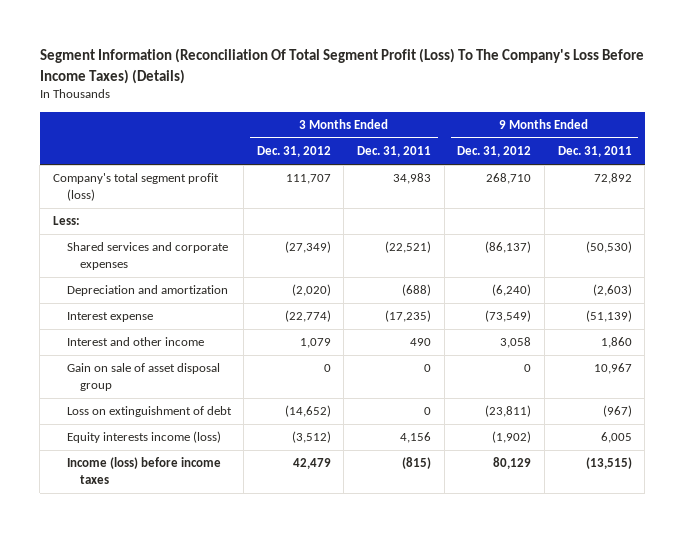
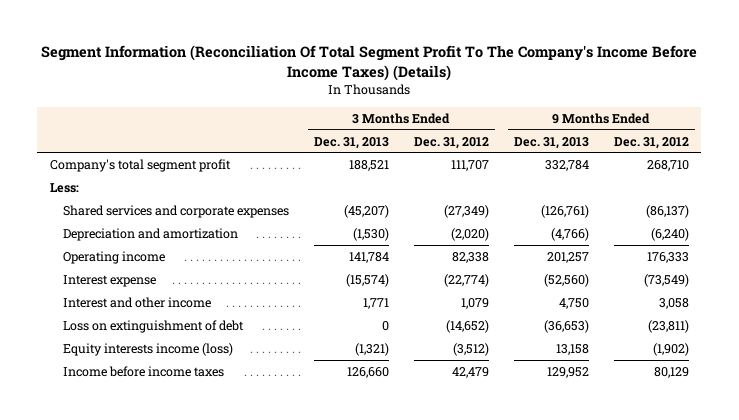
- Segment Information (Reconciliation Of Total Segment Profit (Loss) To The Company's Loss Before Income Taxes) (Details)
+ Segment Information (Reconciliation Of Total Segment Profit To The Company's Income Before Income Taxes) (Details)
- | 3 Months Ended Dec. 31, 2012 | 3 Months Ended Dec. 31, 2011 | 9 Months Ended Dec. 31, 2012 | 9 Months Ended Dec. 31, 2011
+ | 3 Months Ended Dec. 31, 2013 | 3 Months Ended Dec. 31, 2012 | 9 Months Ended Dec. 31, 2013 | 9 Months Ended Dec. 31, 2012
- Company's total segment profit (loss) | 111,707 | 34,983 | 268,710 | 72,892
+ Company's total segment profit | 188,521 | 111,707 | 332,784 | 268,710
+ Operating income | 141,784 | 82,338 | 201,257 | 176,333
- Gain on sale of asset disposal group | 0 | 0 | 0 | 10,967
- Income (loss) before income taxes | 42,479 | (815) | 80,129 | (13,515)
+ Income before income taxes | 126,660 | 42,479 | 129,952 | 80,129

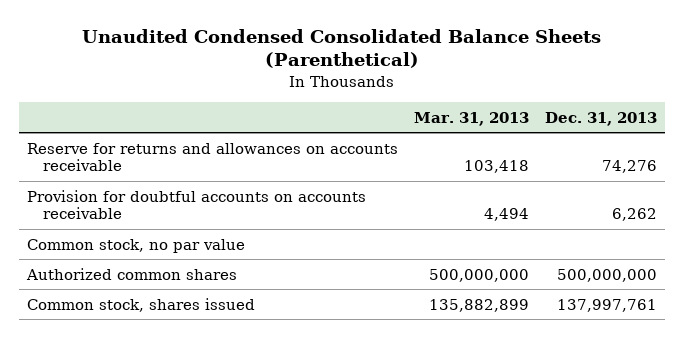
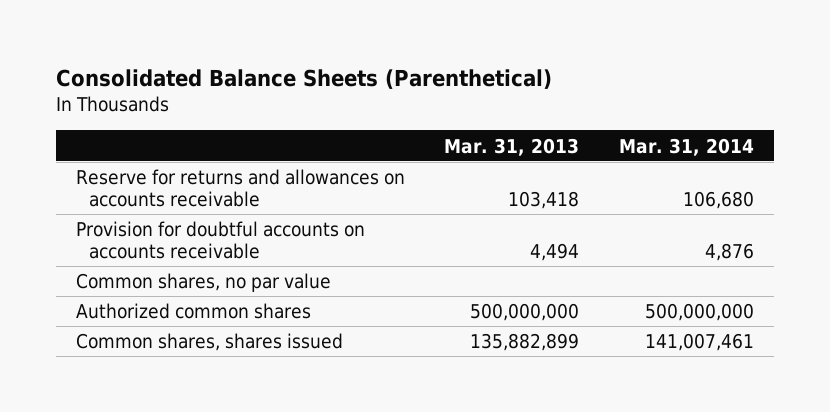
- Unaudited Condensed Consolidated Balance Sheets (Parenthetical)
+ Consolidated Balance Sheets (Parenthetical)
- | Mar. 31, 2013 | Dec. 31, 2013
+ | Mar. 31, 2013 | Mar. 31, 2014
- Common stock, no par value
+ Common shares, no par value
- Common stock, shares issued | 135,882,899 | 137,997,761
+ Common shares, shares issued | 135,882,899 | 141,007,461

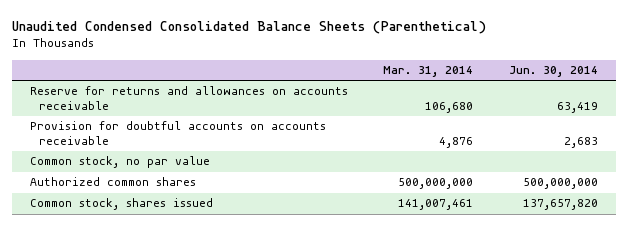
- Consolidated Balance Sheets (Parenthetical)
+ Unaudited Condensed Consolidated Balance Sheets (Parenthetical)
- | Mar. 31, 2013 | Mar. 31, 2014
+ | Mar. 31, 2014 | Jun. 30, 2014
- Common shares, no par value
+ Common stock, no par value
- Common shares, shares issued | 135,882,899 | 141,007,461
+ Common stock, shares issued | 141,007,461 | 137,657,820

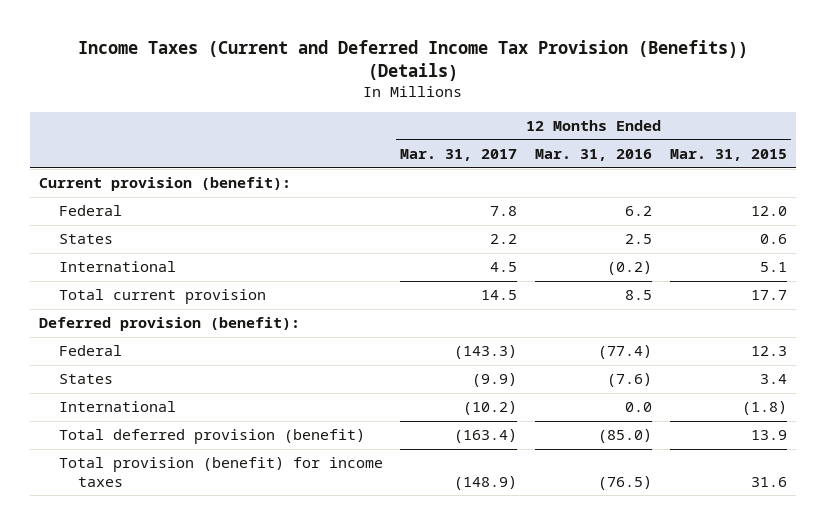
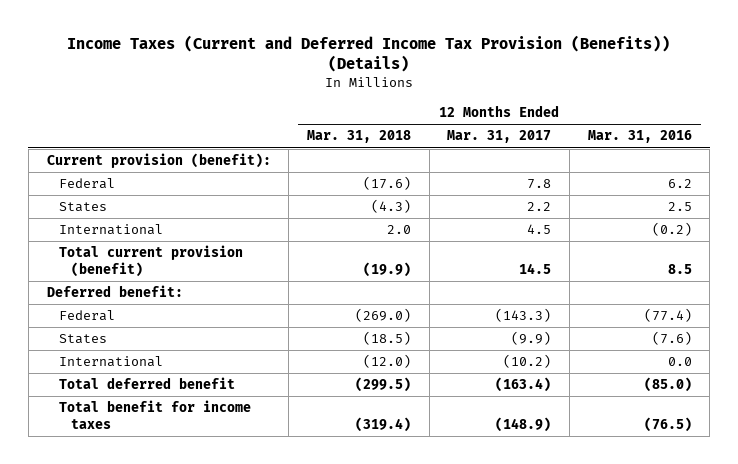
- | 12 Months Ended Mar. 31, 2017 | 12 Months Ended Mar. 31, 2016 | 12 Months Ended Mar. 31, 2015
+ | 12 Months Ended Mar. 31, 2018 | 12 Months Ended Mar. 31, 2017 | 12 Months Ended Mar. 31, 2016
- Total current provision | 14.5 | 8.5 | 17.7
- Deferred provision (benefit):
+ Total current provision (benefit) | (19.9) | 14.5 | 8.5
+ Deferred benefit:
- Total deferred provision (benefit) | (163.4) | (85.0) | 13.9
- Total provision (benefit) for income taxes | (148.9) | (76.5) | 31.6
+ Total deferred benefit | (299.5) | (163.4) | (85.0)
+ Total benefit for income taxes | (319.4) | (148.9) | (76.5)

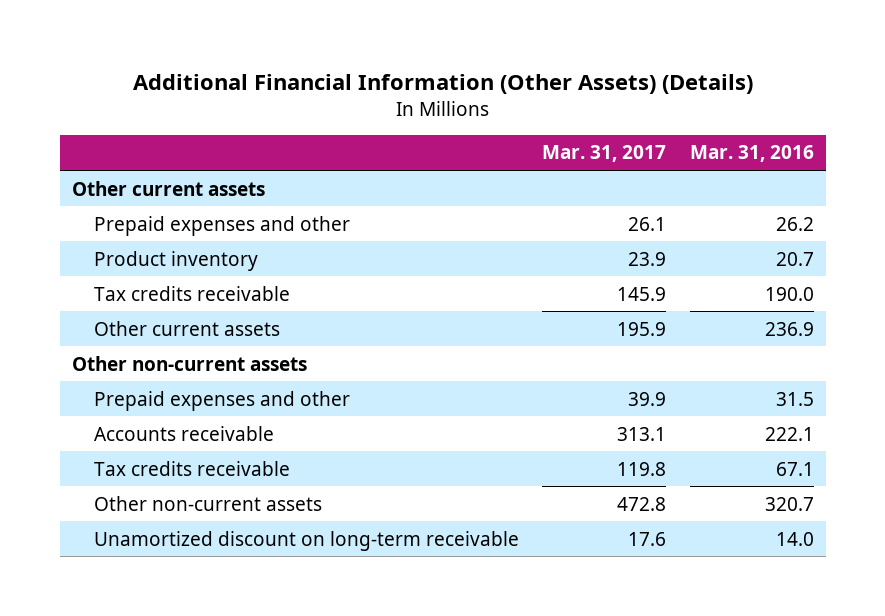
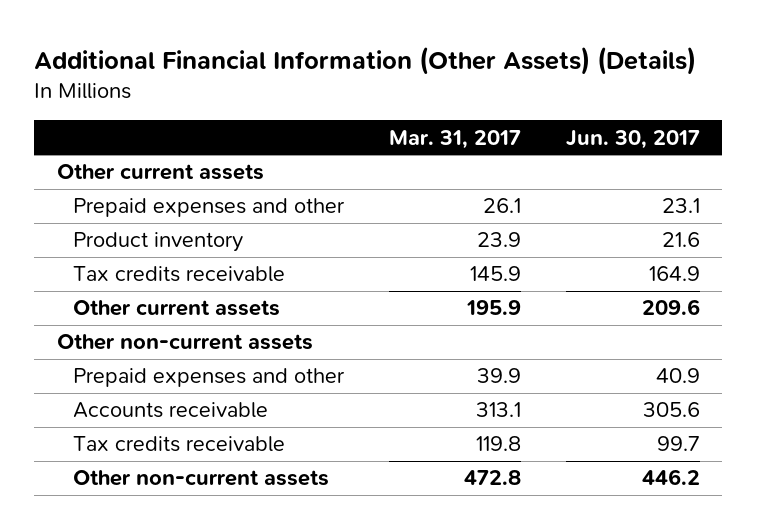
- | Mar. 31, 2017 | Mar. 31, 2016
+ | Mar. 31, 2017 | Jun. 30, 2017
- Unamortized discount on long-term receivable | 17.6 | 14.0

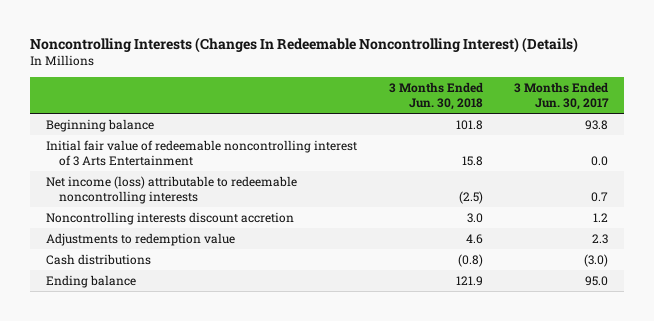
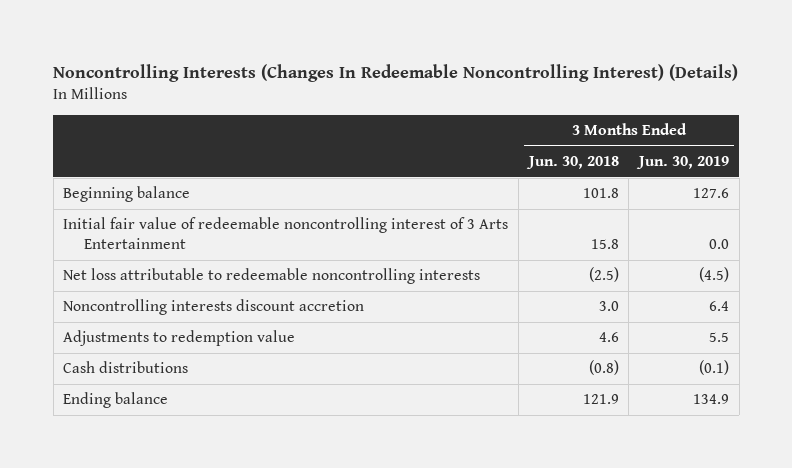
- | 3 Months Ended Jun. 30, 2018 | 3 Months Ended Jun. 30, 2017
+ | 3 Months Ended Jun. 30, 2018 | 3 Months Ended Jun. 30, 2019
- Net income (loss) attributable to redeemable noncontrolling interests | (2.5) | 0.7
+ Net loss attributable to redeemable noncontrolling interests | (2.5) | (4.5)

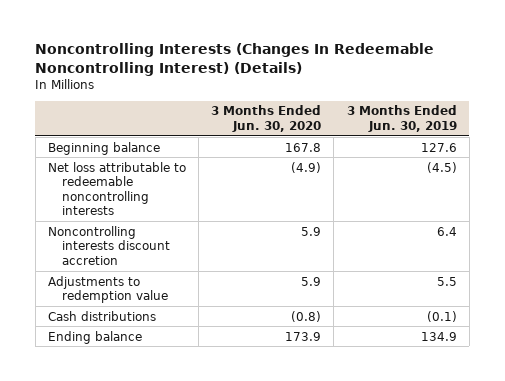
- | 3 Months Ended Jun. 30, 2018 | 3 Months Ended Jun. 30, 2019
+ | 3 Months Ended Jun. 30, 2020 | 3 Months Ended Jun. 30, 2019
- Initial fair value of redeemable noncontrolling interest of 3 Arts Entertainment | 15.8 | 0.0

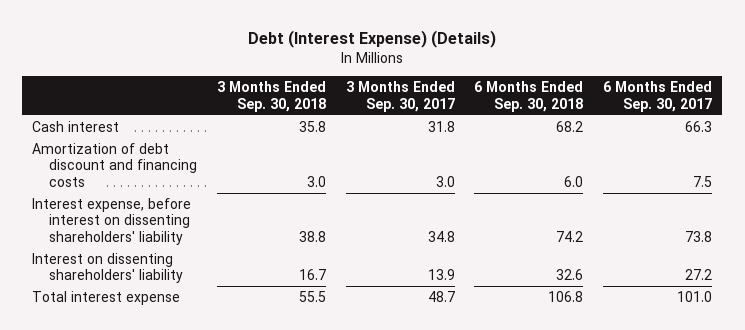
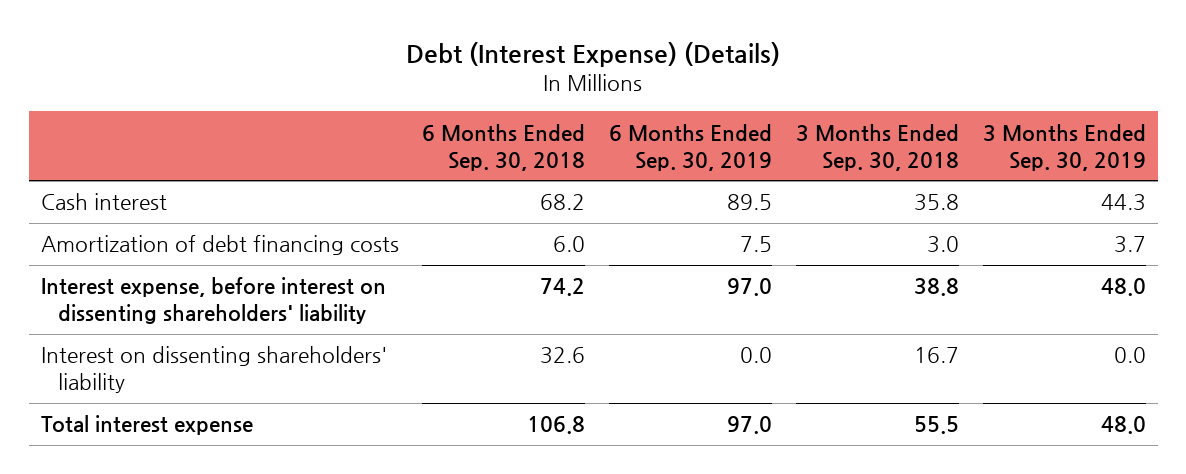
- | 3 Months Ended Sep. 30, 2018 | 3 Months Ended Sep. 30, 2017 | 6 Months Ended Sep. 30, 2018 | 6 Months Ended Sep. 30, 2017
+ | 6 Months Ended Sep. 30, 2018 | 6 Months Ended Sep. 30, 2019 | 3 Months Ended Sep. 30, 2018 | 3 Months Ended Sep. 30, 2019
- Amortization of debt discount and financing costs | 3.0 | 3.0 | 6.0 | 7.5
+ Amortization of debt financing costs | 6.0 | 7.5 | 3.0 | 3.7

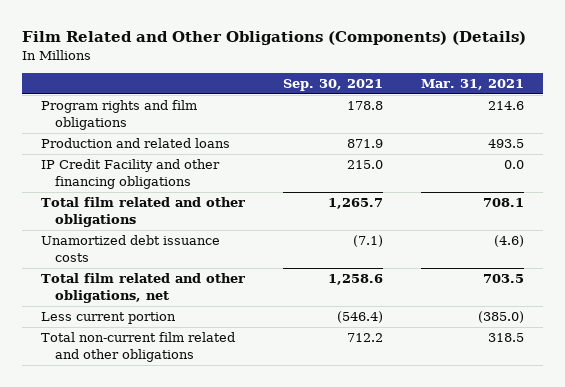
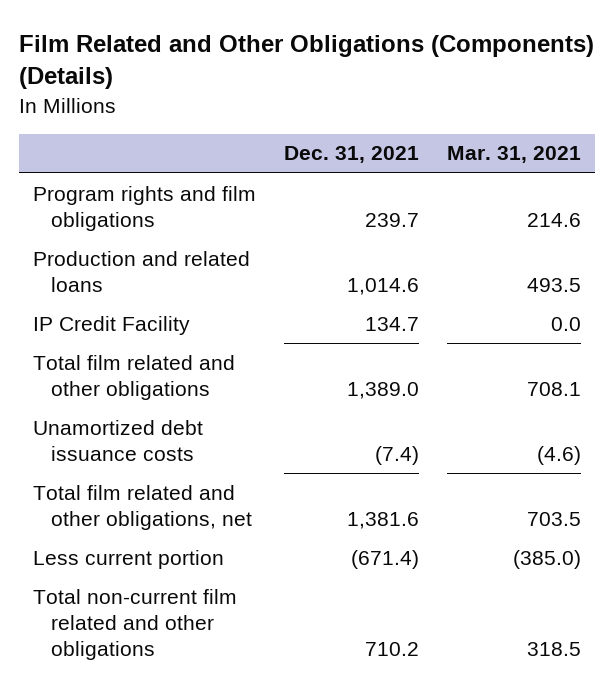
- | Sep. 30, 2021 | Mar. 31, 2021
+ | Dec. 31, 2021 | Mar. 31, 2021
- IP Credit Facility and other financing obligations | 215.0 | 0.0
+ IP Credit Facility | 134.7 | 0.0

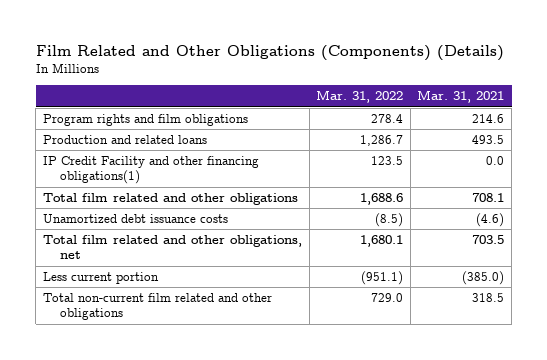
- | Dec. 31, 2021 | Mar. 31, 2021
+ | Mar. 31, 2022 | Mar. 31, 2021
- IP Credit Facility | 134.7 | 0.0
+ IP Credit Facility and other financing obligations(1) | 123.5 | 0.0

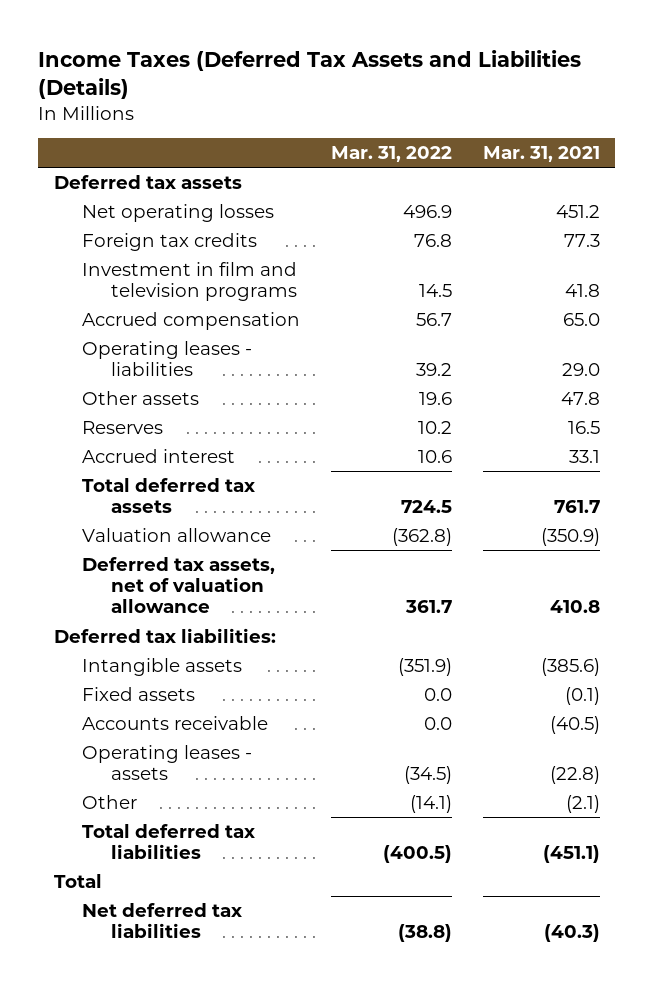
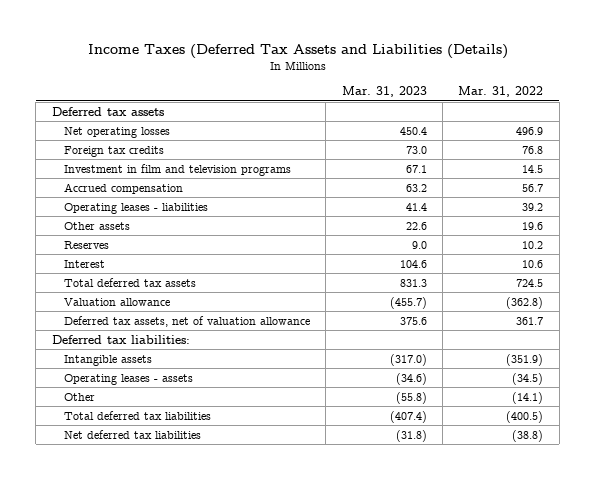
- | Mar. 31, 2022 | Mar. 31, 2021
+ | Mar. 31, 2023 | Mar. 31, 2022
- Accrued interest | 10.6 | 33.1
+ Interest | 104.6 | 10.6
- Fixed assets | 0.0 | (0.1)
- Accounts receivable | 0.0 | (40.5)
- Total

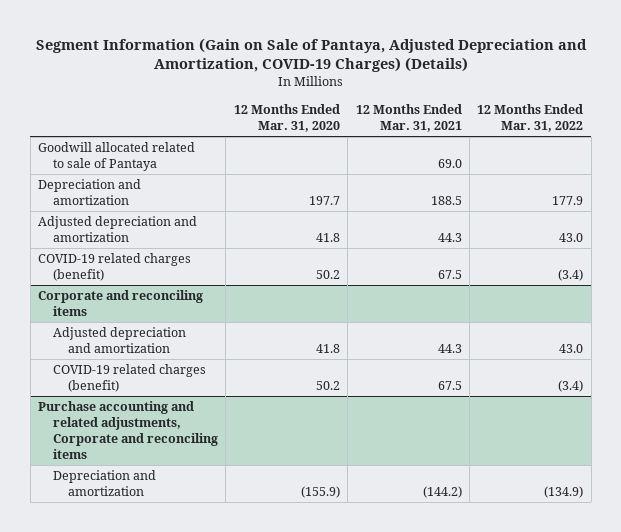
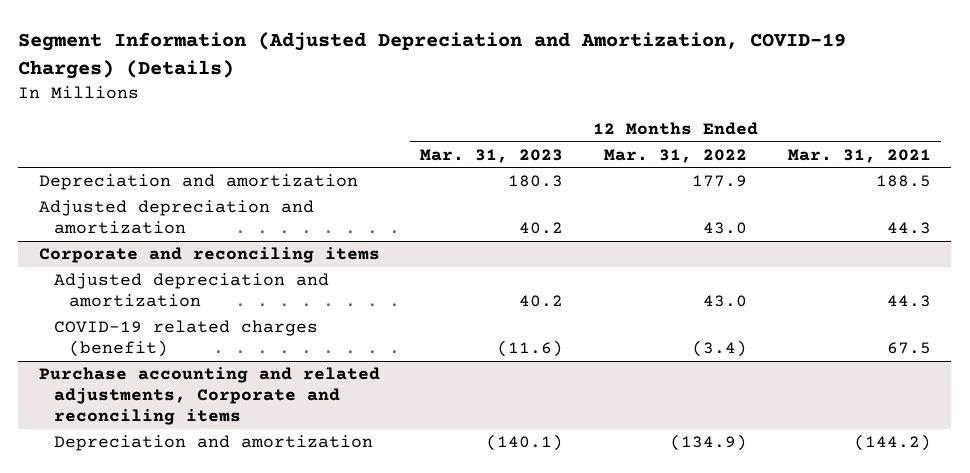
- Segment Information (Gain on Sale of Pantaya, Adjusted Depreciation and Amortization, COVID-19 Charges) (Details)
+ Segment Information (Adjusted Depreciation and Amortization, COVID-19 Charges) (Details)
- | 12 Months Ended Mar. 31, 2020 | 12 Months Ended Mar. 31, 2021 | 12 Months Ended Mar. 31, 2022
+ | 12 Months Ended Mar. 31, 2023 | 12 Months Ended Mar. 31, 2022 | 12 Months Ended Mar. 31, 2021
- Goodwill allocated related to sale of Pantaya | | 69.0 |
- COVID-19 related charges (benefit) | 50.2 | 67.5 | (3.4)

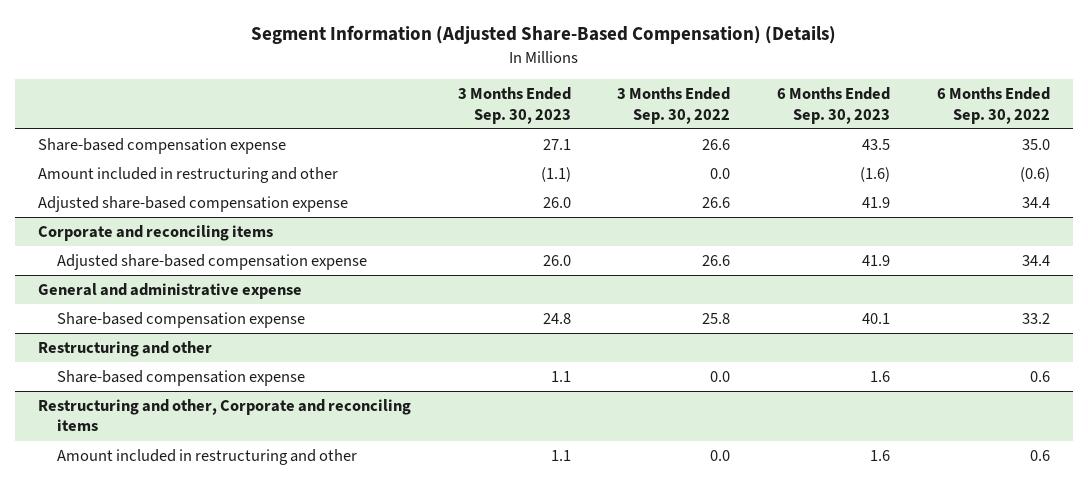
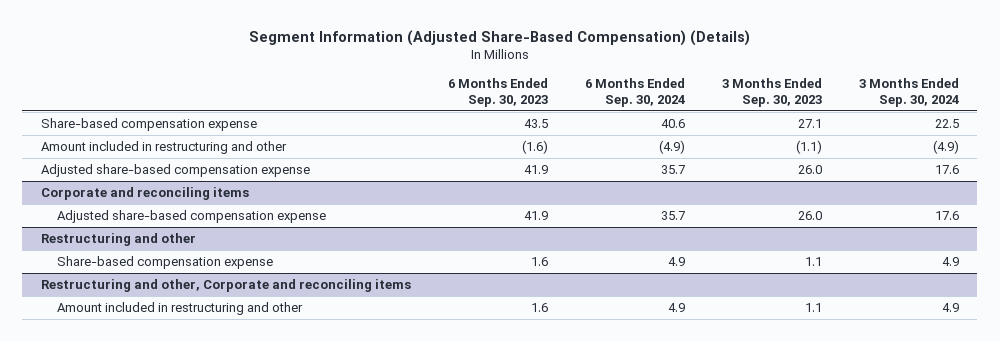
- | 3 Months Ended Sep. 30, 2023 | 3 Months Ended Sep. 30, 2022 | 6 Months Ended Sep. 30, 2023 | 6 Months Ended Sep. 30, 2022
+ | 6 Months Ended Sep. 30, 2023 | 6 Months Ended Sep. 30, 2024 | 3 Months Ended Sep. 30, 2023 | 3 Months Ended Sep. 30, 2024
- General and administrative expense
- Share-based compensation expense | 24.8 | 25.8 | 40.1 | 33.2

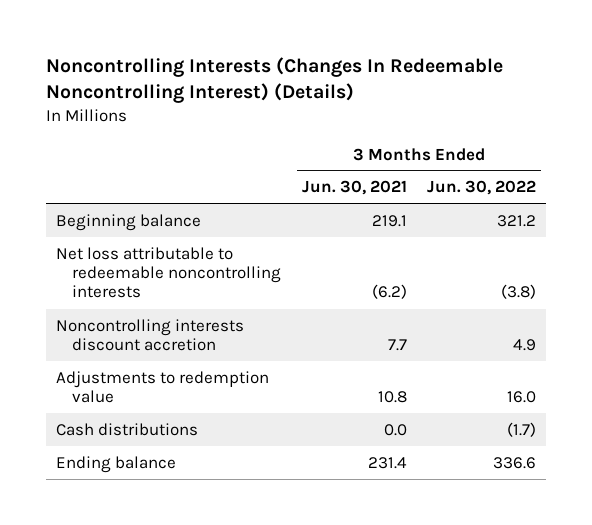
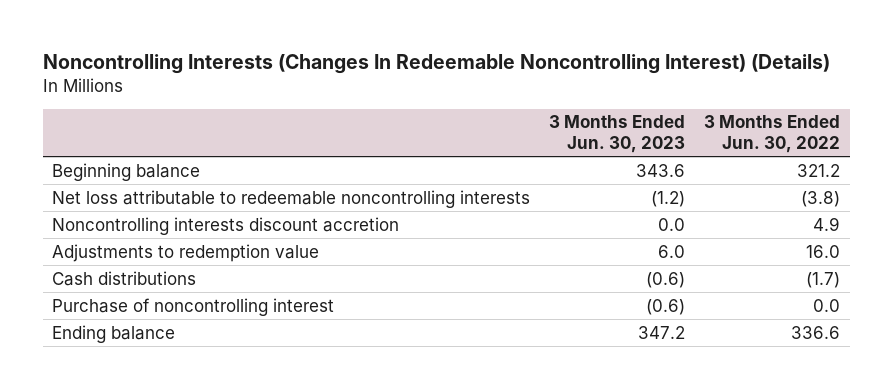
- | 3 Months Ended Jun. 30, 2021 | 3 Months Ended Jun. 30, 2022
+ | 3 Months Ended Jun. 30, 2023 | 3 Months Ended Jun. 30, 2022
+ Purchase of noncontrolling interest | (0.6) | 0.0

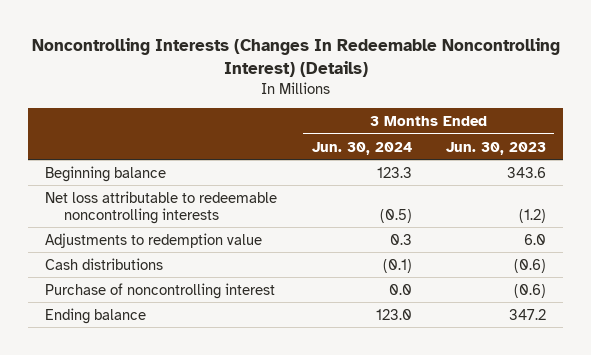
- | 3 Months Ended Jun. 30, 2023 | 3 Months Ended Jun. 30, 2022
+ | 3 Months Ended Jun. 30, 2024 | 3 Months Ended Jun. 30, 2023
- Noncontrolling interests discount accretion | 0.0 | 4.9

